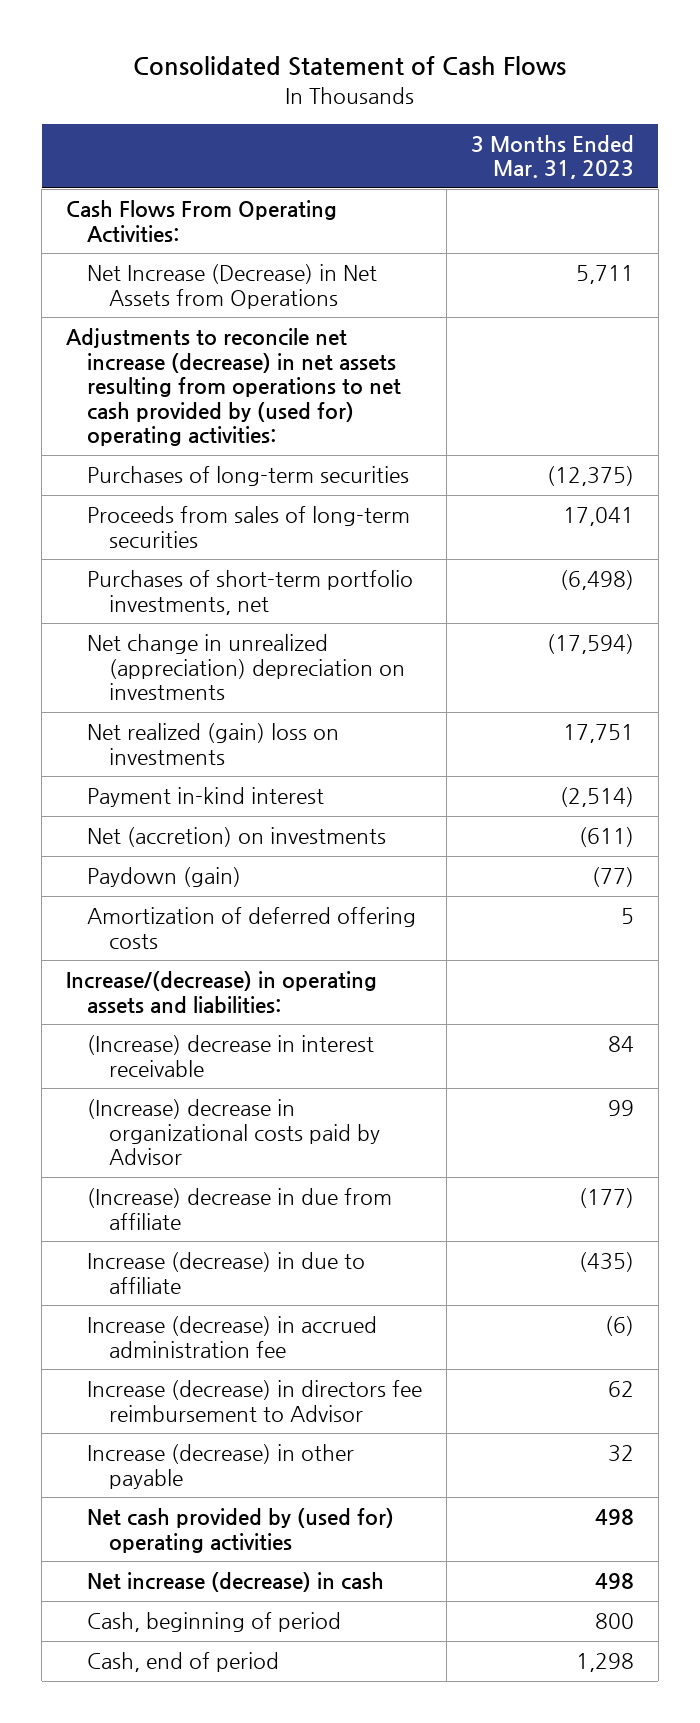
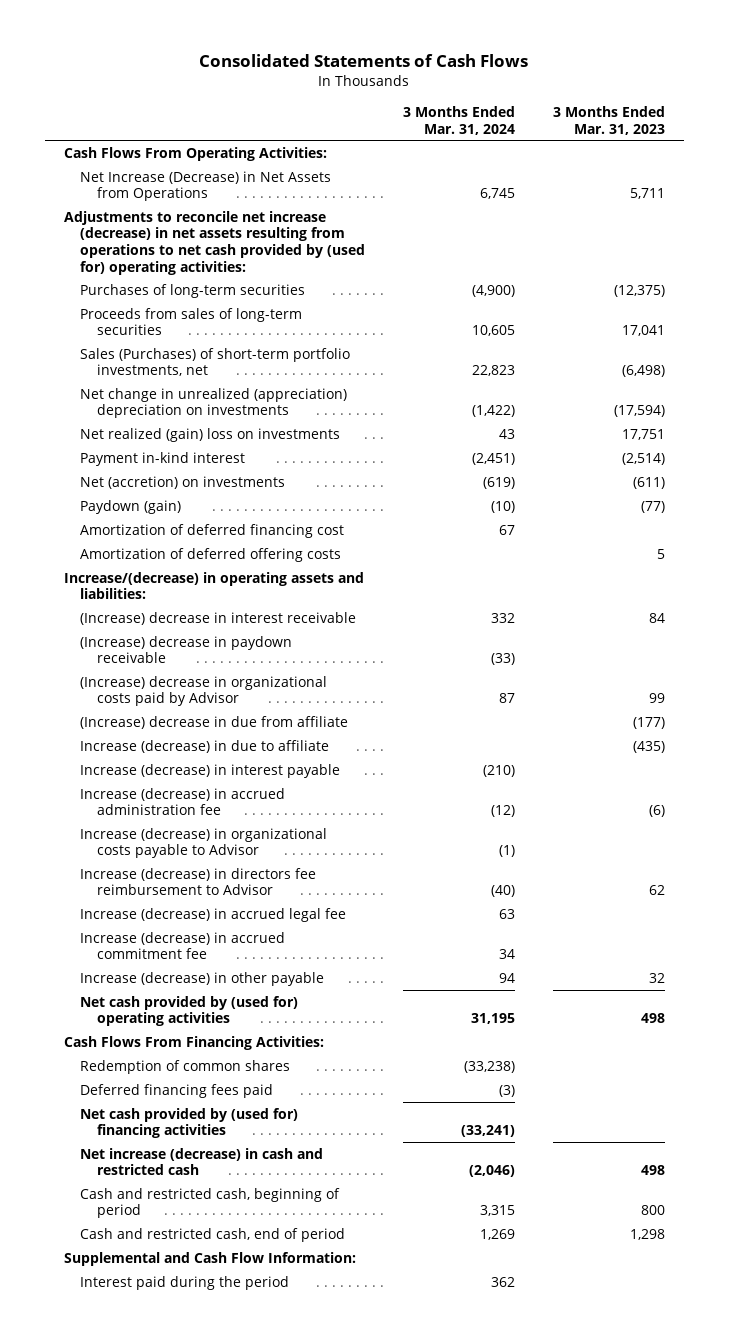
- Consolidated Statement of Cash Flows
+ Consolidated Statements of Cash Flows
- | 3 Months Ended Mar. 31, 2023
+ | 3 Months Ended Mar. 31, 2024 | 3 Months Ended Mar. 31, 2023
- Purchases of short-term portfolio investments, net | (6,498)
+ Sales (Purchases) of short-term portfolio investments, net | 22,823 | (6,498)
+ Amortization of deferred financing cost | 67 |
+ (Increase) decrease in paydown receivable | (33) |
+ Increase (decrease) in interest payable | (210) |
+ Increase (decrease) in organizational costs payable to Advisor | (1) |
+ Increase (decrease) in accrued legal fee | 63 |
+ Increase (decrease) in accrued commitment fee | 34 |
- Net increase (decrease) in cash | 498
- Cash, beginning of period | 800
- Cash, end of period | 1,298
+ Cash Flows From Financing Activities:
+ Redemption of common shares | (33,238) |
+ Deferred financing fees paid | (3) |
+ Net cash provided by (used for) financing activities | (33,241) |
+ Net increase (decrease) in cash and restricted cash | (2,046) | 498
+ Cash and restricted cash, beginning of period | 3,315 | 800
+ Cash and restricted cash, end of period | 1,269 | 1,298
+ Supplemental and Cash Flow Information:
+ Interest paid during the period | 362 |

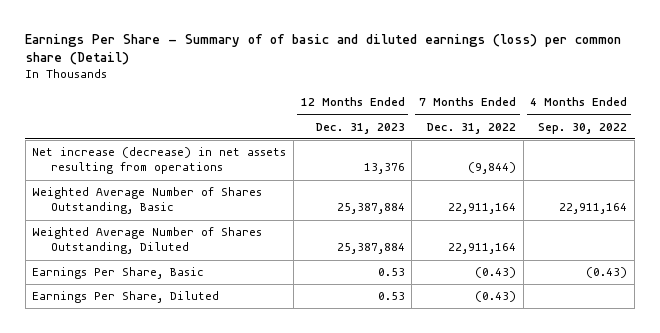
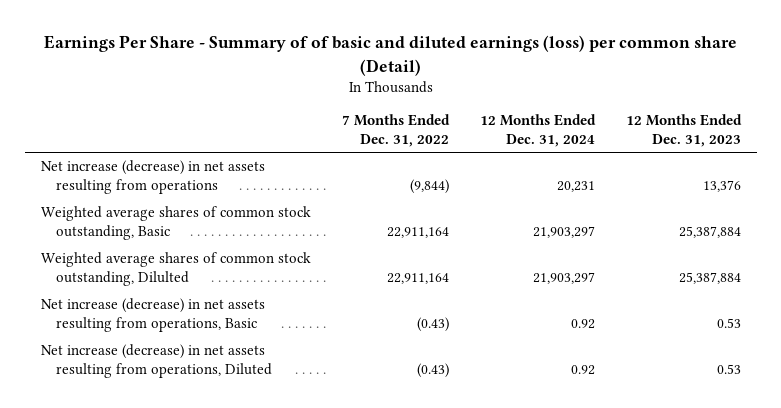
- | 12 Months Ended Dec. 31, 2023 | 7 Months Ended Dec. 31, 2022 | 4 Months Ended Sep. 30, 2022
+ | 7 Months Ended Dec. 31, 2022 | 12 Months Ended Dec. 31, 2024 | 12 Months Ended Dec. 31, 2023
- Weighted Average Number of Shares Outstanding, Basic | 25,387,884 | 22,911,164 | 22,911,164
- Weighted Average Number of Shares Outstanding, Diluted | 25,387,884 | 22,911,164 |
- Earnings Per Share, Basic | 0.53 | (0.43) | (0.43)
- Earnings Per Share, Diluted | 0.53 | (0.43) |
+ Weighted average shares of common stock outstanding, Basic | 22,911,164 | 21,903,297 | 25,387,884
+ Weighted average shares of common stock outstanding, Dilulted | 22,911,164 | 21,903,297 | 25,387,884
+ Net increase (decrease) in net assets resulting from operations, Basic | (0.43) | 0.92 | 0.53
+ Net increase (decrease) in net assets resulting from operations, Diluted | (0.43) | 0.92 | 0.53

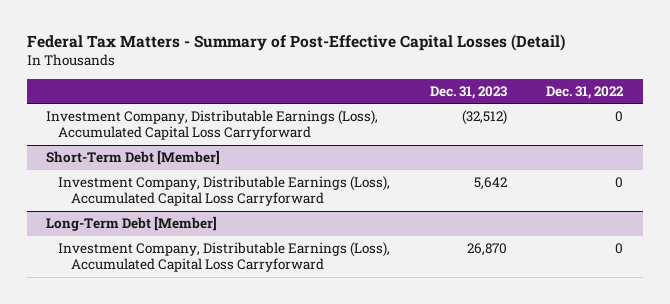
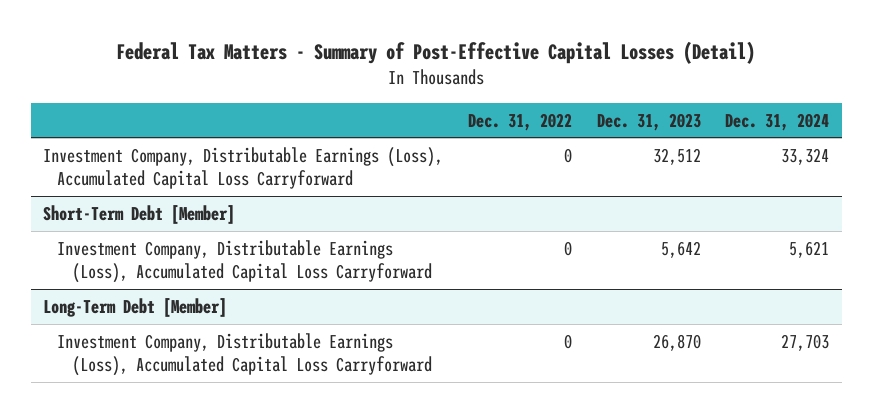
- | Dec. 31, 2023 | Dec. 31, 2022
+ | Dec. 31, 2022 | Dec. 31, 2023 | Dec. 31, 2024
- Investment Company, Distributable Earnings (Loss), Accumulated Capital Loss Carryforward | (32,512) | 0
+ Investment Company, Distributable Earnings (Loss), Accumulated Capital Loss Carryforward | 0 | 32,512 | 33,324

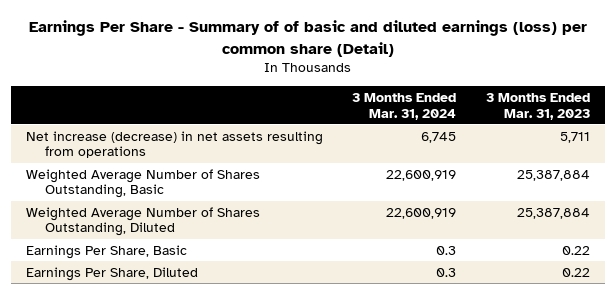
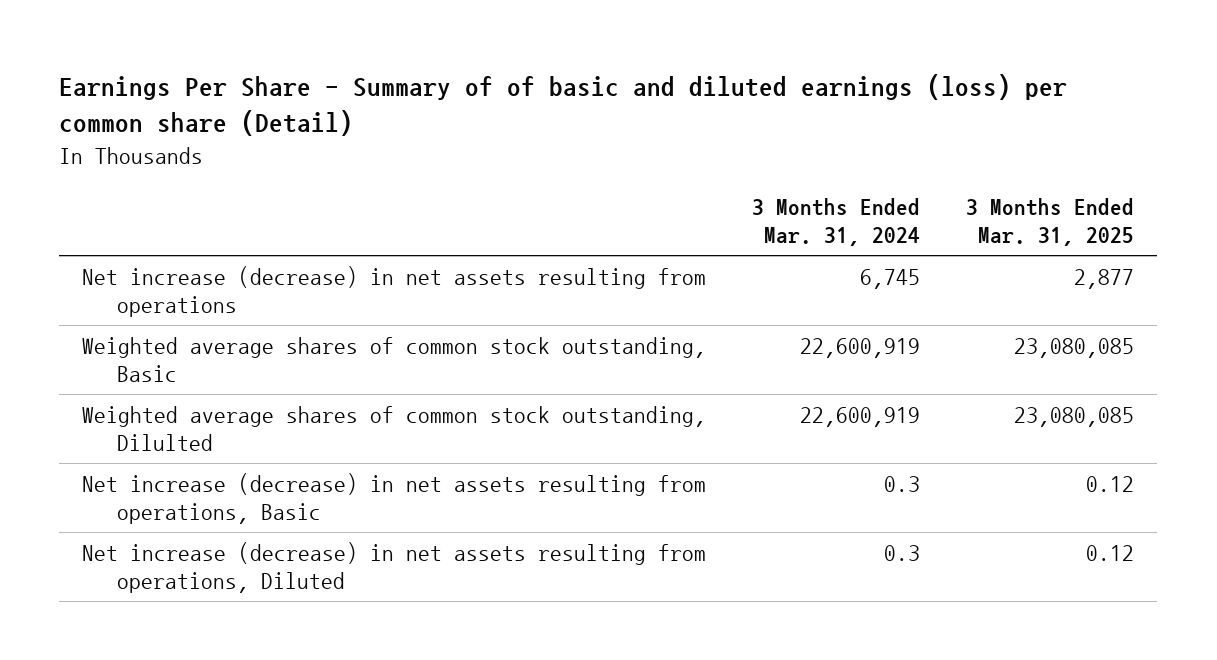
- | 3 Months Ended Mar. 31, 2024 | 3 Months Ended Mar. 31, 2023
+ | 3 Months Ended Mar. 31, 2024 | 3 Months Ended Mar. 31, 2025
- Weighted Average Number of Shares Outstanding, Basic | 22,600,919 | 25,387,884
- Weighted Average Number of Shares Outstanding, Diluted | 22,600,919 | 25,387,884
- Earnings Per Share, Basic | 0.3 | 0.22
- Earnings Per Share, Diluted | 0.3 | 0.22
+ Weighted average shares of common stock outstanding, Basic | 22,600,919 | 23,080,085
+ Weighted average shares of common stock outstanding, Dilulted | 22,600,919 | 23,080,085
+ Net increase (decrease) in net assets resulting from operations, Basic | 0.3 | 0.12
+ Net increase (decrease) in net assets resulting from operations, Diluted | 0.3 | 0.12

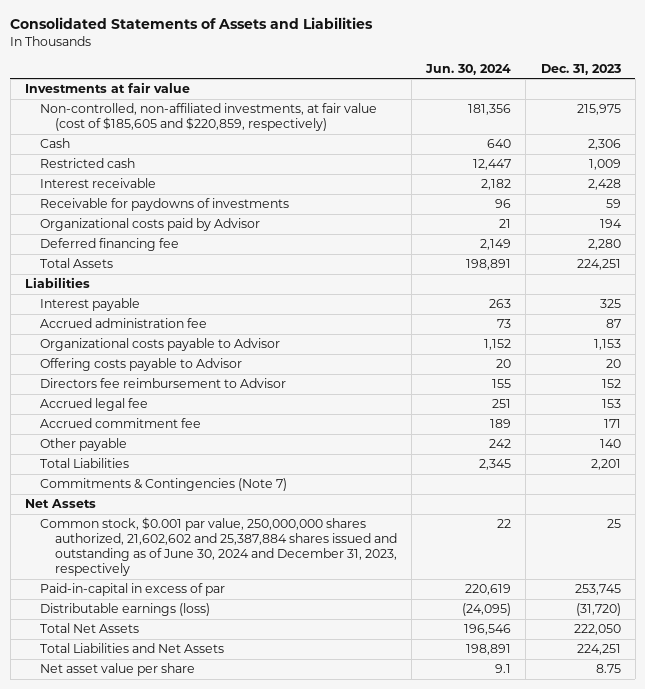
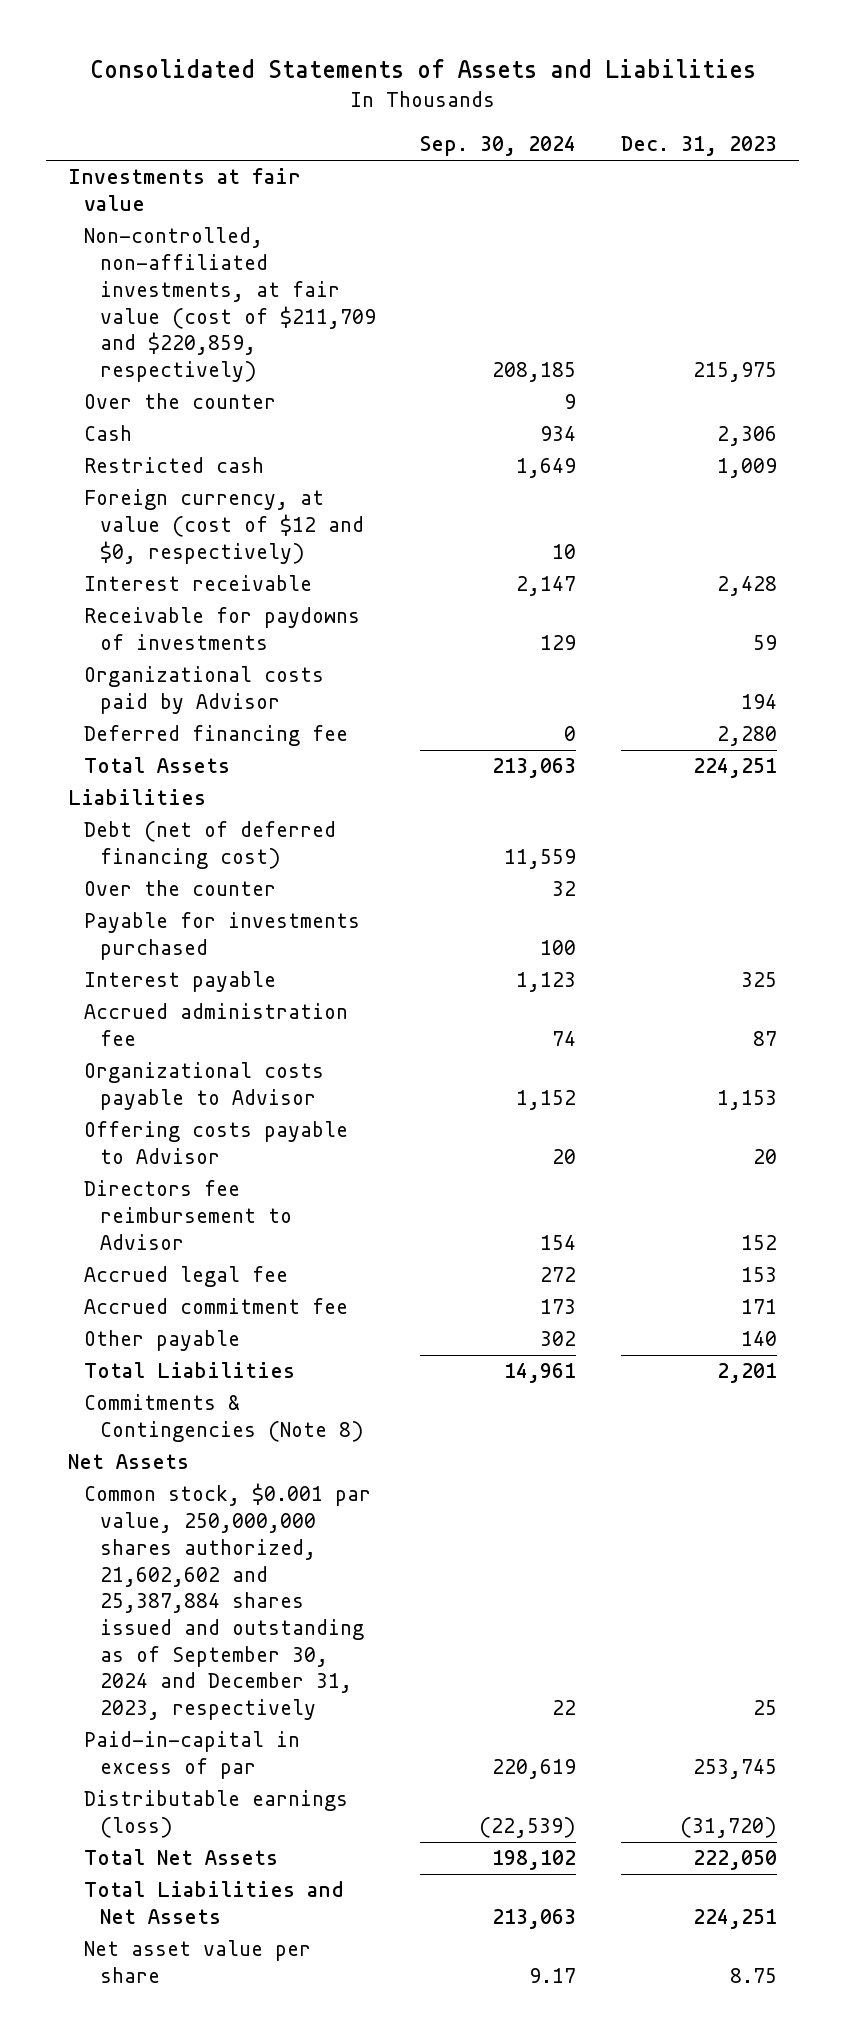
- | Jun. 30, 2024 | Dec. 31, 2023
+ | Sep. 30, 2024 | Dec. 31, 2023
- Non-controlled, non-affiliated investments, at fair value (cost of $185,605 and $220,859, respectively) | 181,356 | 215,975
+ Non-controlled, non-affiliated investments, at fair value (cost of $211,709 and $220,859, respectively) | 208,185 | 215,975
+ Over the counter | 9 |
+ Foreign currency, at value (cost of $12 and $0, respectively) | 10 |
+ Debt (net of deferred financing cost) | 11,559 |
+ Over the counter | 32 |
+ Payable for investments purchased | 100 |
- Commitments & Contingencies (Note 7)
+ Commitments & Contingencies (Note 8)
- Common stock, $0.001 par value, 250,000,000 shares authorized, 21,602,602 and 25,387,884 shares issued and outstanding as of June 30, 2024 and December 31, 2023, respectively | 22 | 25
+ Common stock, $0.001 par value, 250,000,000 shares authorized, 21,602,602 and 25,387,884 shares issued and outstanding as of September 30, 2024 and December 31, 2023, respectively | 22 | 25

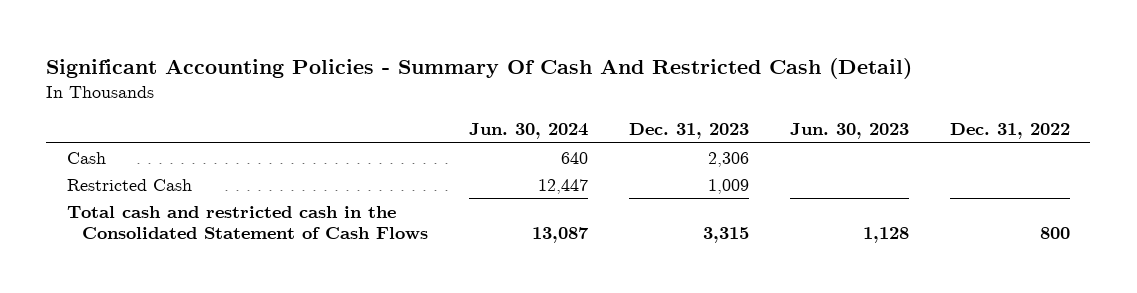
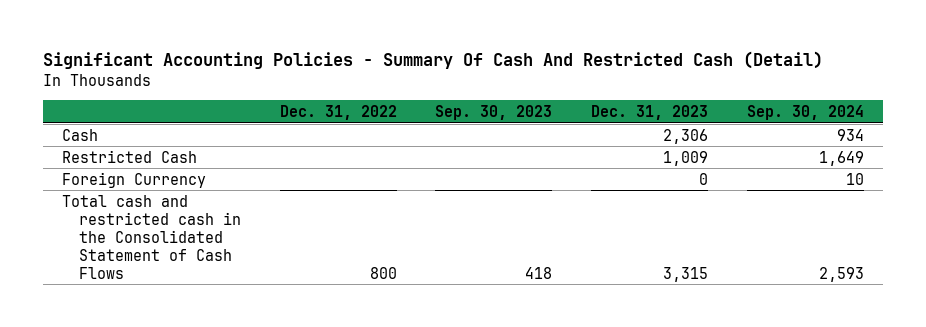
- | Jun. 30, 2024 | Dec. 31, 2023 | Jun. 30, 2023 | Dec. 31, 2022
+ | Dec. 31, 2022 | Sep. 30, 2023 | Dec. 31, 2023 | Sep. 30, 2024
+ Foreign Currency | | | 0 | 10

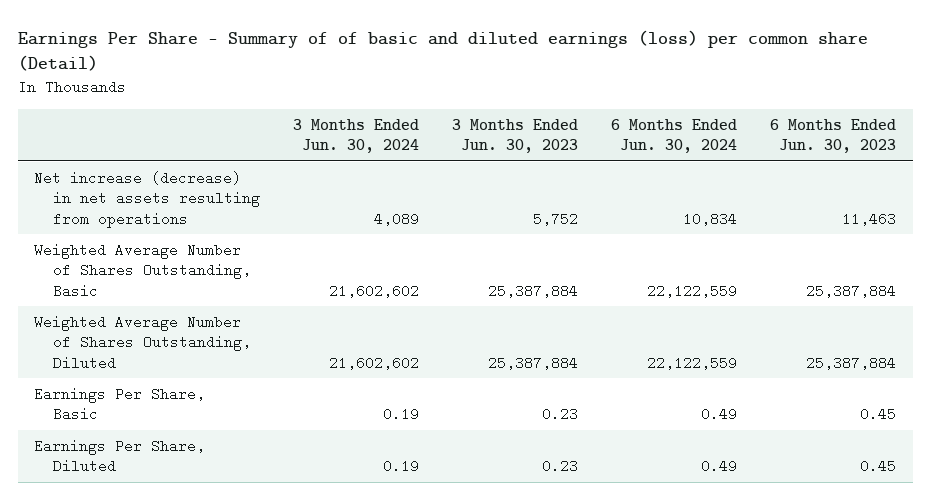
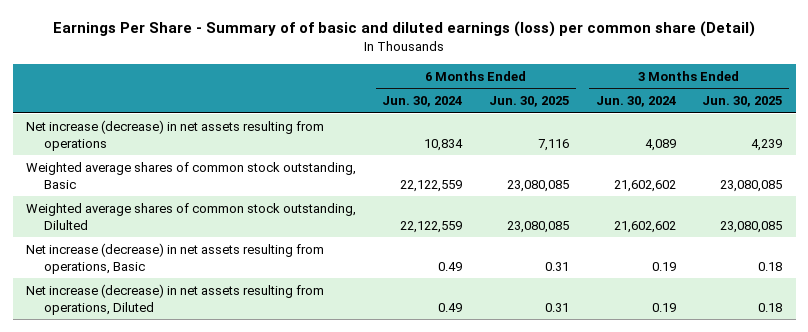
- | 3 Months Ended Jun. 30, 2024 | 3 Months Ended Jun. 30, 2023 | 6 Months Ended Jun. 30, 2024 | 6 Months Ended Jun. 30, 2023
+ | 6 Months Ended Jun. 30, 2024 | 6 Months Ended Jun. 30, 2025 | 3 Months Ended Jun. 30, 2024 | 3 Months Ended Jun. 30, 2025
- Weighted Average Number of Shares Outstanding, Basic | 21,602,602 | 25,387,884 | 22,122,559 | 25,387,884
- Weighted Average Number of Shares Outstanding, Diluted | 21,602,602 | 25,387,884 | 22,122,559 | 25,387,884
- Earnings Per Share, Basic | 0.19 | 0.23 | 0.49 | 0.45
- Earnings Per Share, Diluted | 0.19 | 0.23 | 0.49 | 0.45
+ Weighted average shares of common stock outstanding, Basic | 22,122,559 | 23,080,085 | 21,602,602 | 23,080,085
+ Weighted average shares of common stock outstanding, Dilulted | 22,122,559 | 23,080,085 | 21,602,602 | 23,080,085
+ Net increase (decrease) in net assets resulting from operations, Basic | 0.49 | 0.31 | 0.19 | 0.18
+ Net increase (decrease) in net assets resulting from operations, Diluted | 0.49 | 0.31 | 0.19 | 0.18

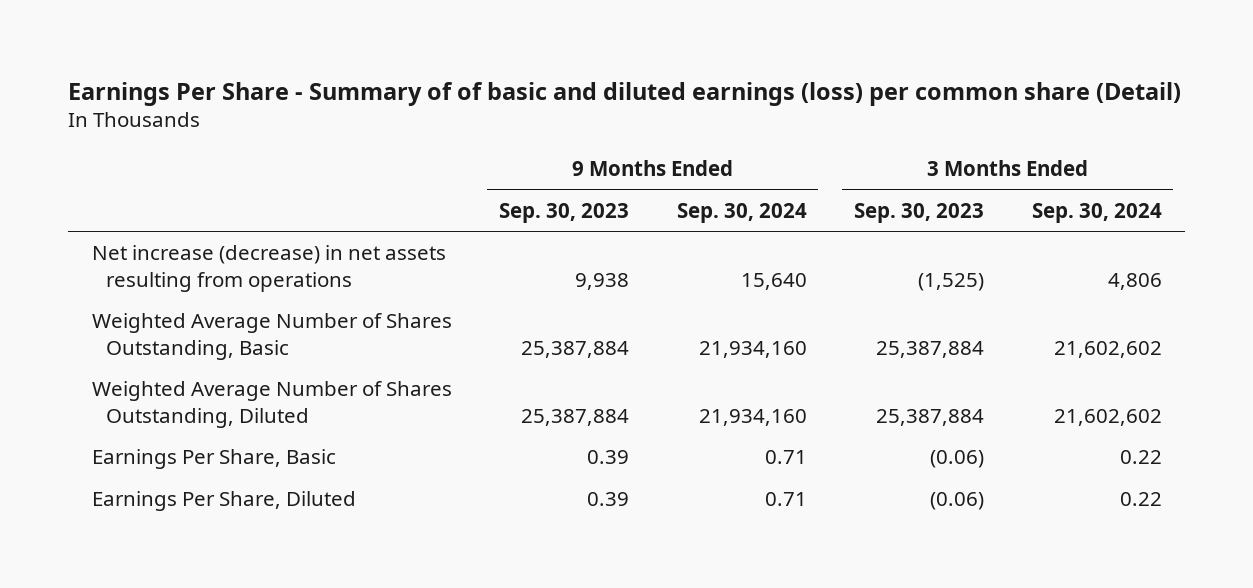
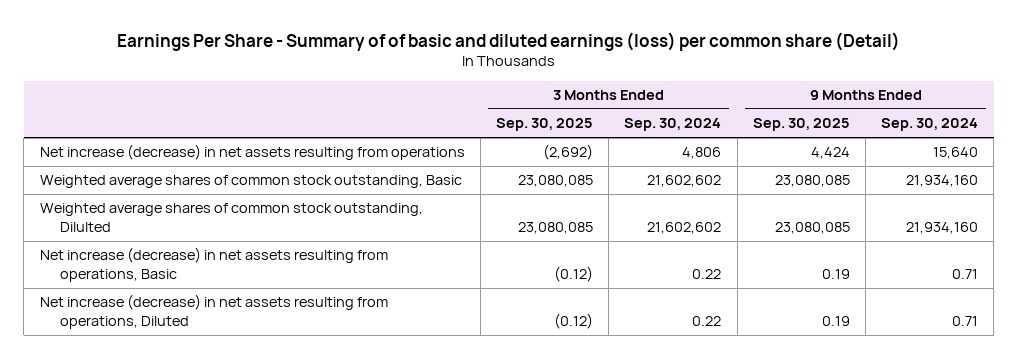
- | 9 Months Ended Sep. 30, 2023 | 9 Months Ended Sep. 30, 2024 | 3 Months Ended Sep. 30, 2023 | 3 Months Ended Sep. 30, 2024
+ | 3 Months Ended Sep. 30, 2025 | 3 Months Ended Sep. 30, 2024 | 9 Months Ended Sep. 30, 2025 | 9 Months Ended Sep. 30, 2024
- Weighted Average Number of Shares Outstanding, Basic | 25,387,884 | 21,934,160 | 25,387,884 | 21,602,602
- Weighted Average Number of Shares Outstanding, Diluted | 25,387,884 | 21,934,160 | 25,387,884 | 21,602,602
- Earnings Per Share, Basic | 0.39 | 0.71 | (0.06) | 0.22
- Earnings Per Share, Diluted | 0.39 | 0.71 | (0.06) | 0.22
+ Weighted average shares of common stock outstanding, Basic | 23,080,085 | 21,602,602 | 23,080,085 | 21,934,160
+ Weighted average shares of common stock outstanding, Dilulted | 23,080,085 | 21,602,602 | 23,080,085 | 21,934,160
+ Net increase (decrease) in net assets resulting from operations, Basic | (0.12) | 0.22 | 0.19 | 0.71
+ Net increase (decrease) in net assets resulting from operations, Diluted | (0.12) | 0.22 | 0.19 | 0.71

